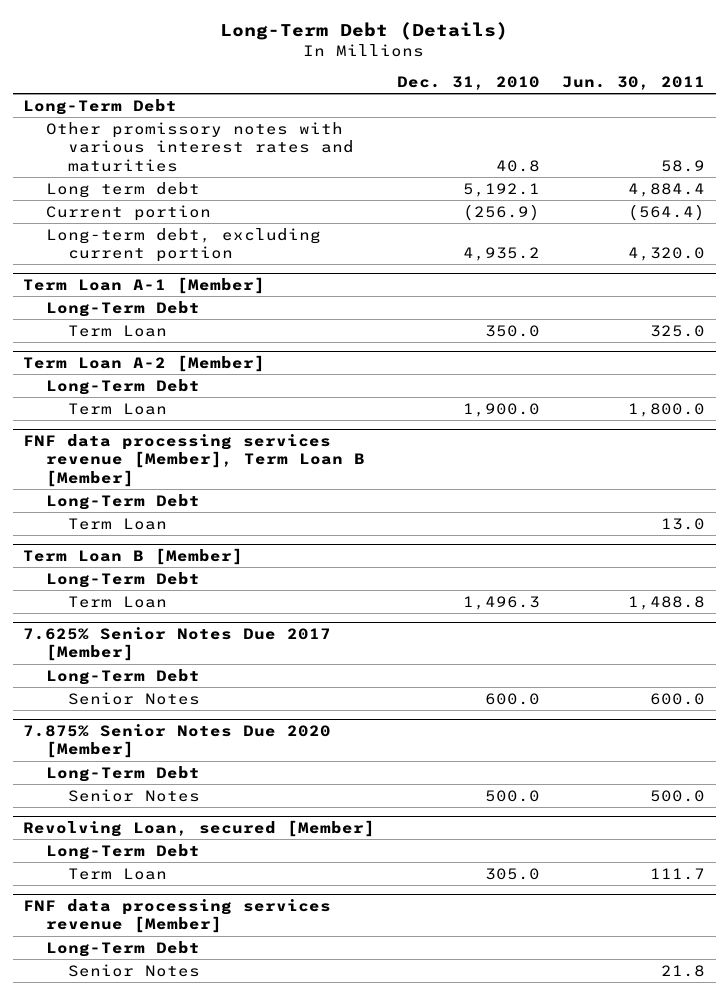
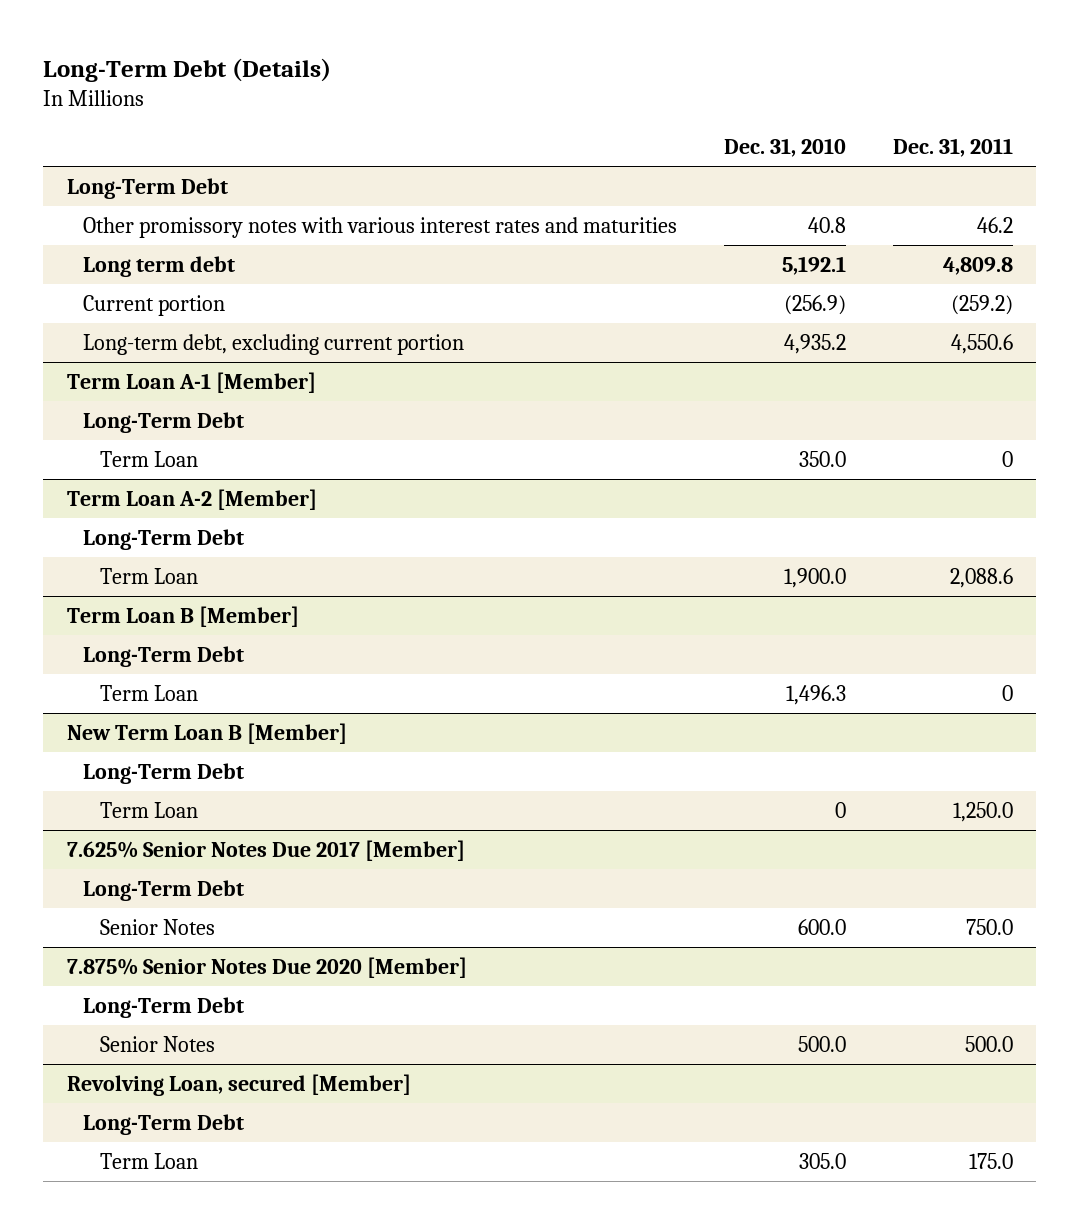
- | Dec. 31, 2010 | Jun. 30, 2011
+ | Dec. 31, 2010 | Dec. 31, 2011
- FNF data processing services revenue [Member], Term Loan B [Member]
- Long-Term Debt
- Term Loan | | 13.0
+ New Term Loan B [Member]
+ Long-Term Debt
+ Term Loan | 0 | 1,250.0
- FNF data processing services revenue [Member]
- Long-Term Debt
- Senior Notes | | 21.8

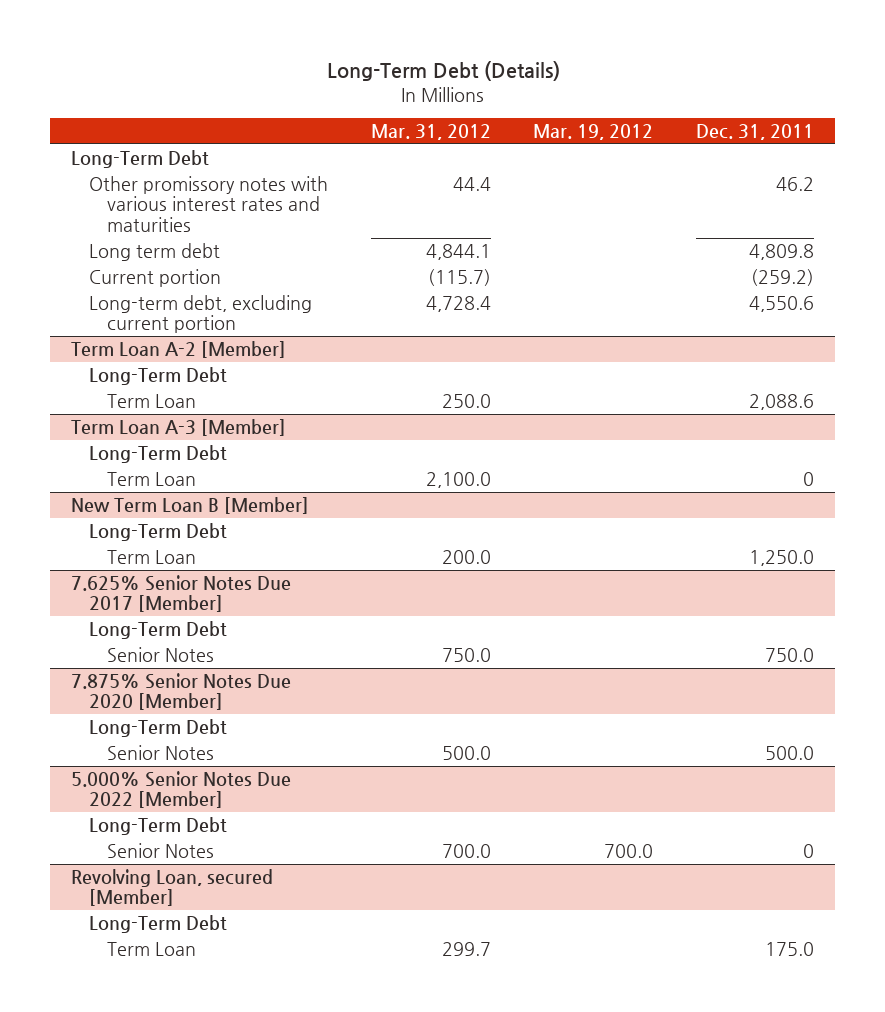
- | Dec. 31, 2010 | Dec. 31, 2011
+ | Mar. 31, 2012 | Mar. 19, 2012 | Dec. 31, 2011
- Term Loan A-1 [Member]
- Long-Term Debt
- Term Loan | 350.0 | 0
- Term Loan B [Member]
+ Term Loan A-3 [Member]
+ 5.000% Senior Notes Due 2022 [Member]
+ Long-Term Debt
+ Senior Notes | 700.0 | 700.0 | 0

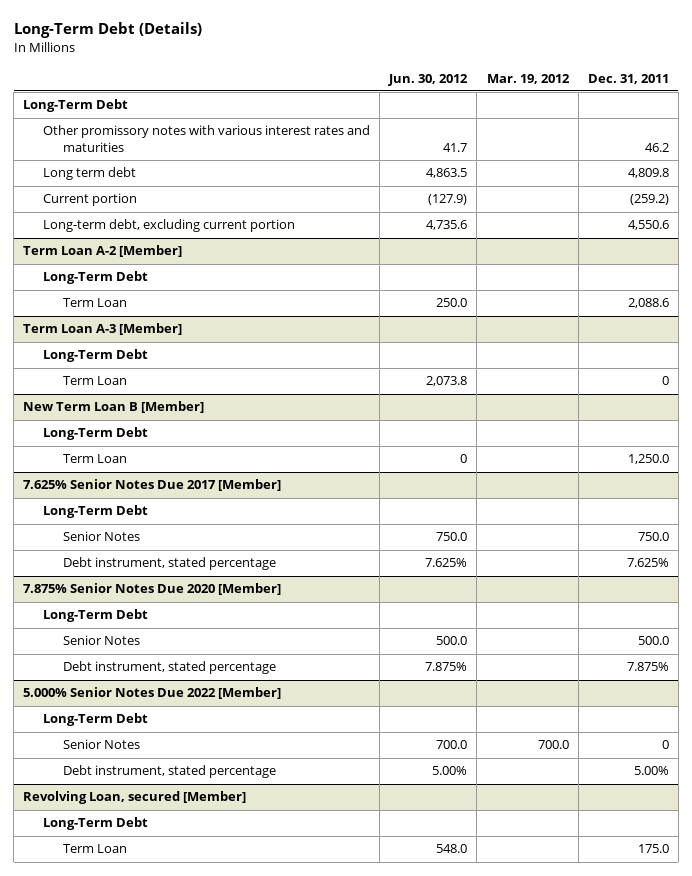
- | Mar. 31, 2012 | Mar. 19, 2012 | Dec. 31, 2011
+ | Jun. 30, 2012 | Mar. 19, 2012 | Dec. 31, 2011
@ 7.625% Senior Notes Due 2017 [Member]
+ Debt instrument, stated percentage | 7.625% | | 7.625%
@ 7.875% Senior Notes Due 2020 [Member]
+ Debt instrument, stated percentage | 7.875% | | 7.875%
@ 5.000% Senior Notes Due 2022 [Member]
+ Debt instrument, stated percentage | 5.00% | | 5.00%

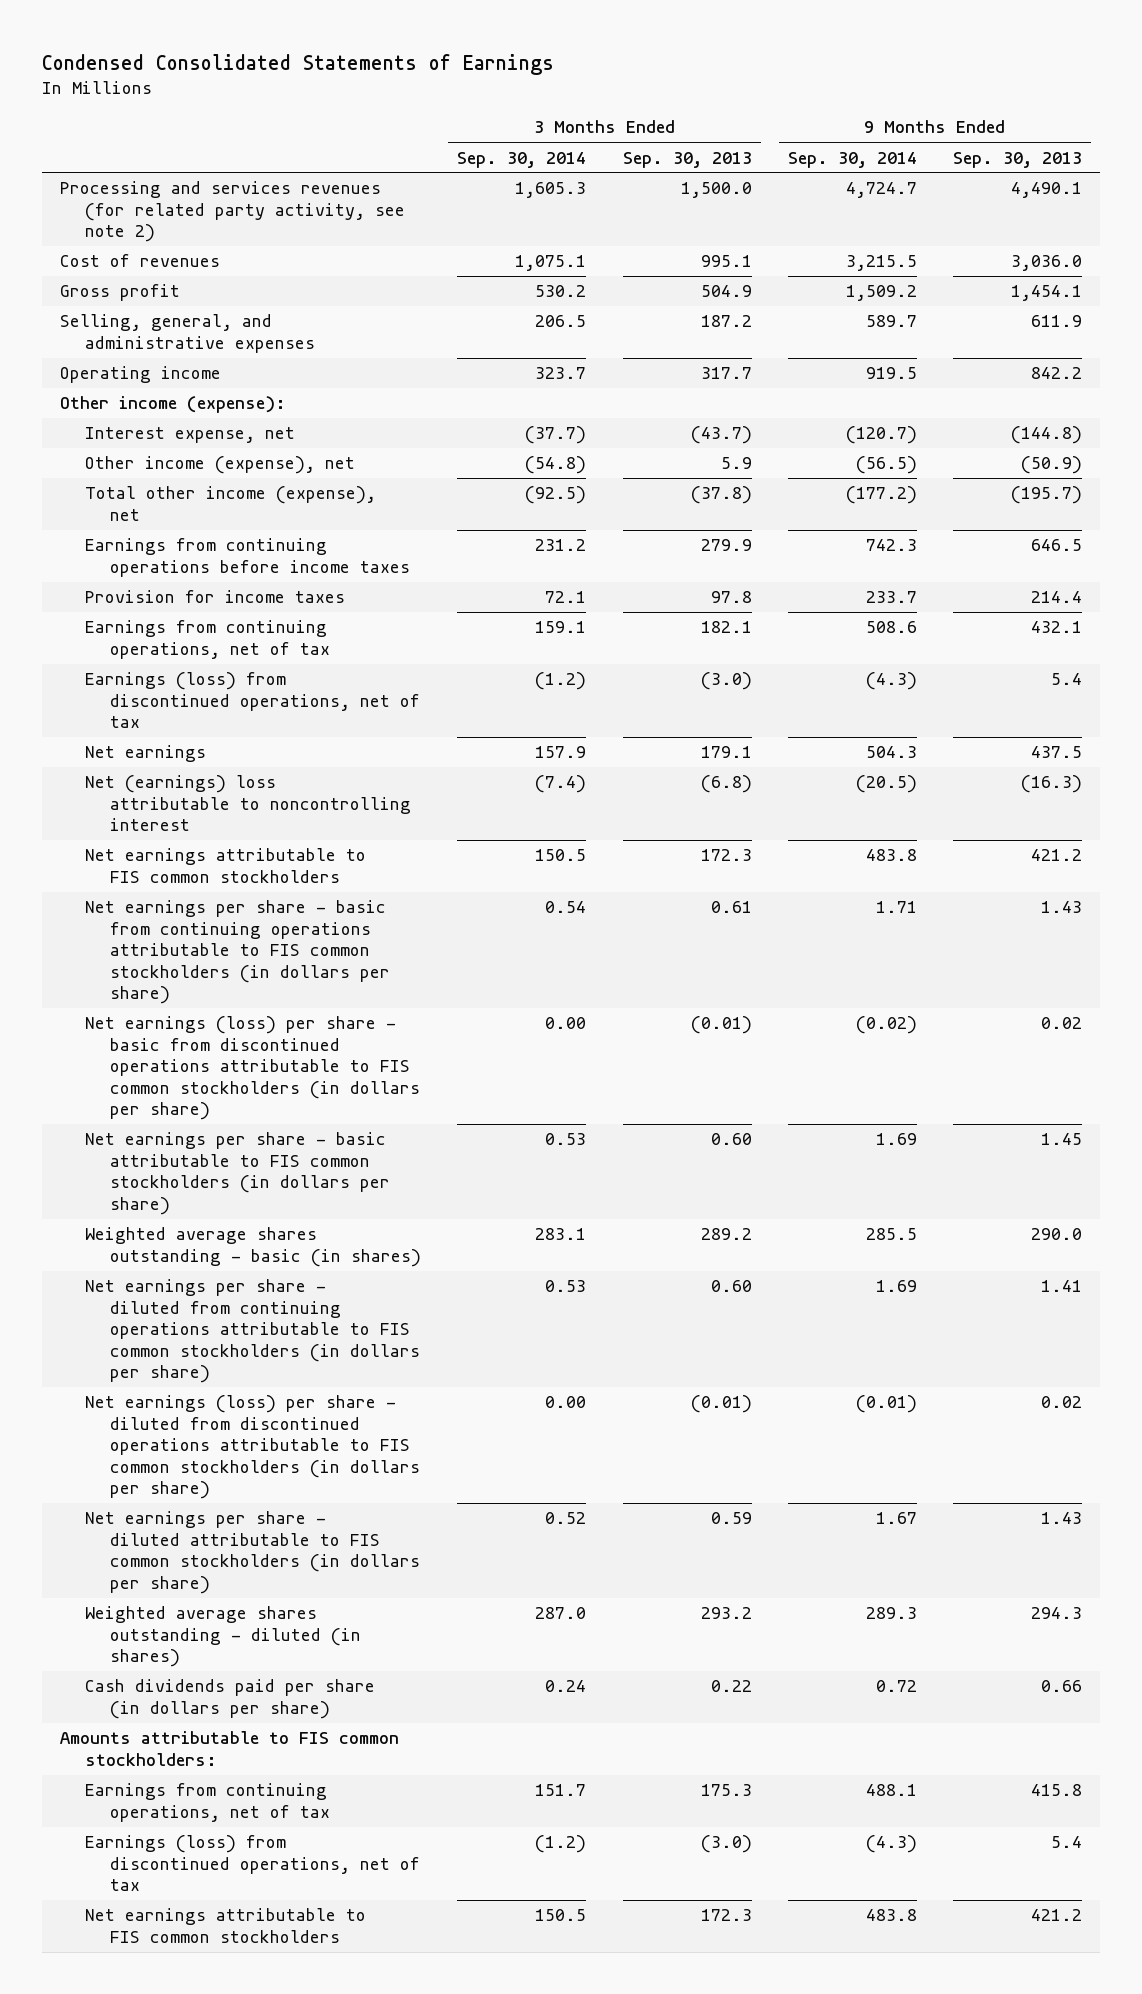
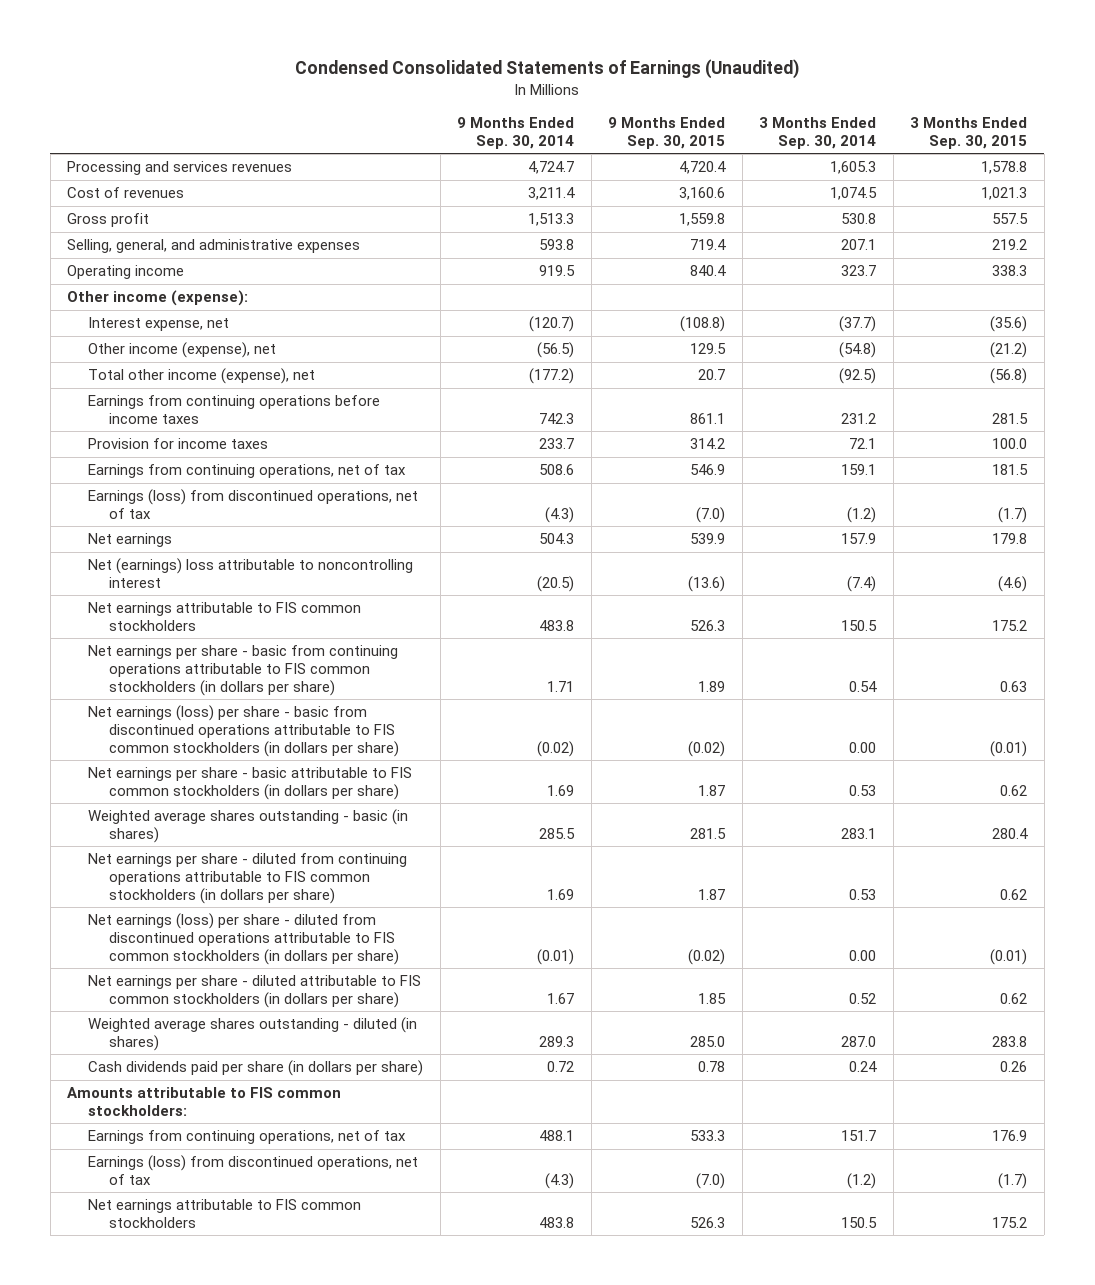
- Condensed Consolidated Statements of Earnings
+ Condensed Consolidated Statements of Earnings (Unaudited)
- | 3 Months Ended Sep. 30, 2014 | 3 Months Ended Sep. 30, 2013 | 9 Months Ended Sep. 30, 2014 | 9 Months Ended Sep. 30, 2013
+ | 9 Months Ended Sep. 30, 2014 | 9 Months Ended Sep. 30, 2015 | 3 Months Ended Sep. 30, 2014 | 3 Months Ended Sep. 30, 2015
- Processing and services revenues (for related party activity, see note 2) | 1,605.3 | 1,500.0 | 4,724.7 | 4,490.1
- Cost of revenues | 1,075.1 | 995.1 | 3,215.5 | 3,036.0
- Gross profit | 530.2 | 504.9 | 1,509.2 | 1,454.1
- Selling, general, and administrative expenses | 206.5 | 187.2 | 589.7 | 611.9
+ Processing and services revenues | 4,724.7 | 4,720.4 | 1,605.3 | 1,578.8
+ Cost of revenues | 3,211.4 | 3,160.6 | 1,074.5 | 1,021.3
+ Gross profit | 1,513.3 | 1,559.8 | 530.8 | 557.5
+ Selling, general, and administrative expenses | 593.8 | 719.4 | 207.1 | 219.2

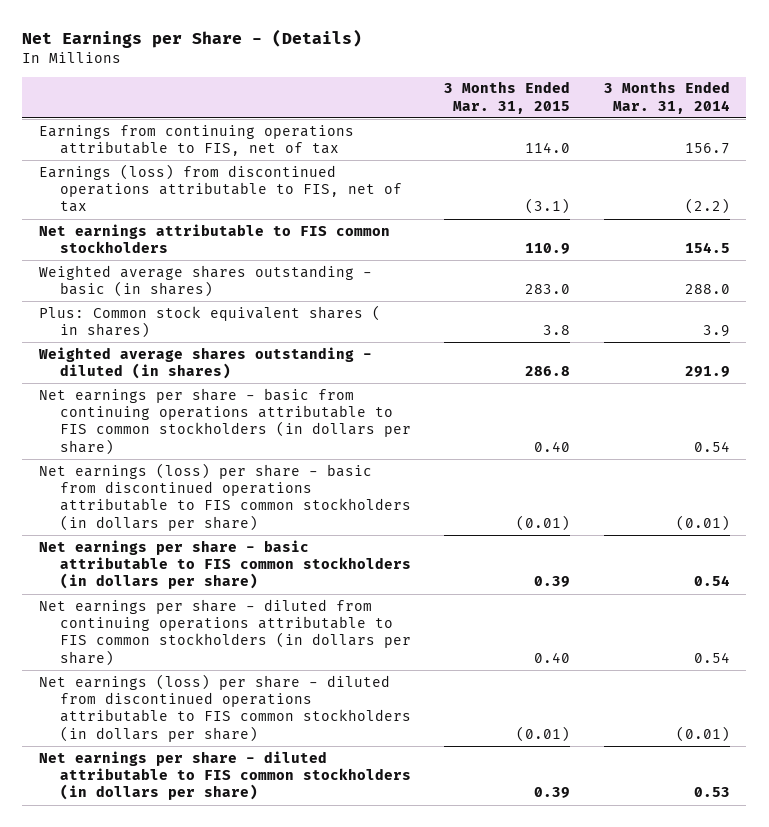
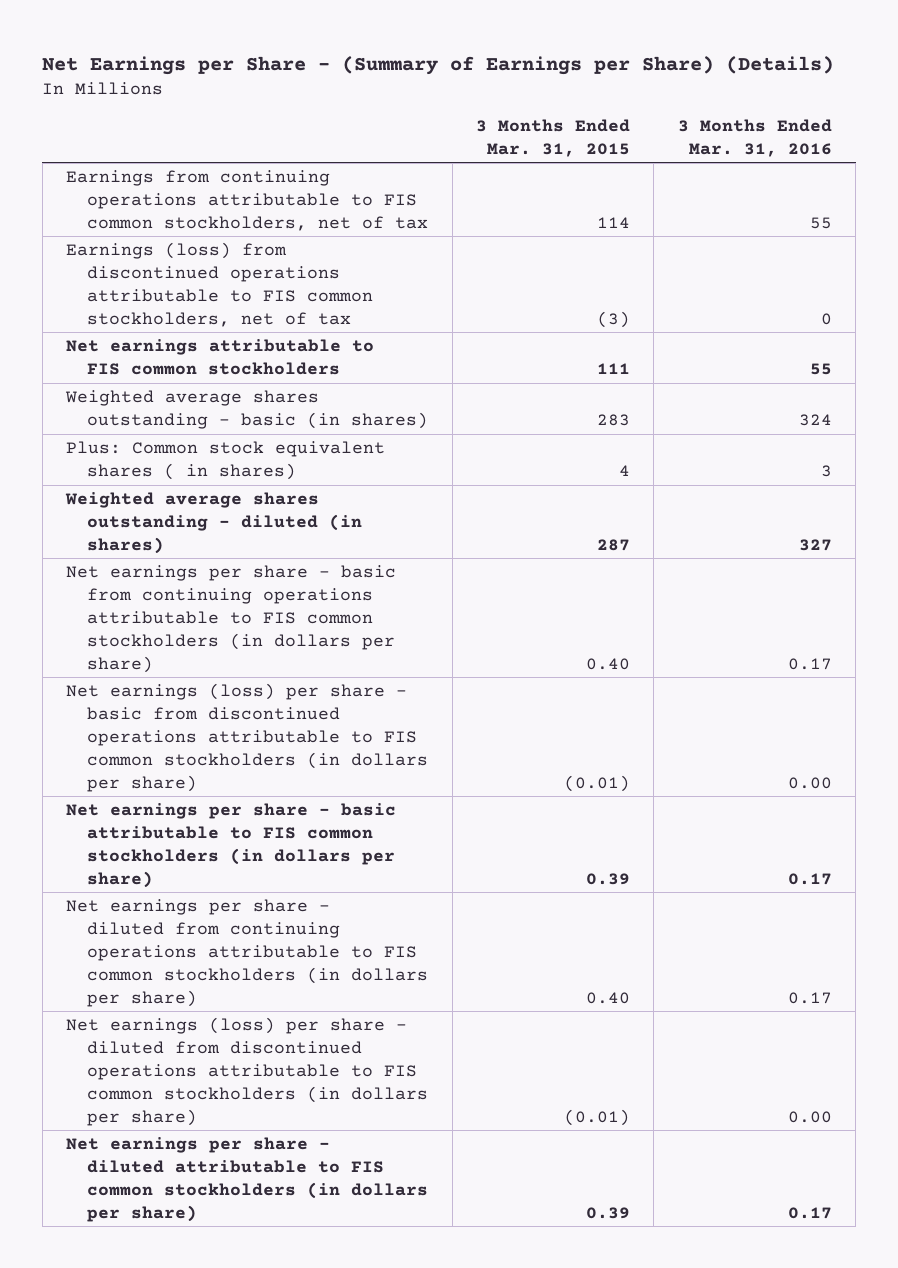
- Net Earnings per Share - (Details)
+ Net Earnings per Share - (Summary of Earnings per Share) (Details)
- | 3 Months Ended Mar. 31, 2015 | 3 Months Ended Mar. 31, 2014
+ | 3 Months Ended Mar. 31, 2015 | 3 Months Ended Mar. 31, 2016
- Earnings from continuing operations attributable to FIS, net of tax | 114.0 | 156.7
- Earnings (loss) from discontinued operations attributable to FIS, net of tax | (3.1) | (2.2)
- Net earnings attributable to FIS common stockholders | 110.9 | 154.5
- Weighted average shares outstanding - basic (in shares) | 283.0 | 288.0
- Plus: Common stock equivalent shares ( in shares) | 3.8 | 3.9
- Weighted average shares outstanding - diluted (in shares) | 286.8 | 291.9
+ Earnings from continuing operations attributable to FIS common stockholders, net of tax | 114 | 55
+ Earnings (loss) from discontinued operations attributable to FIS common stockholders, net of tax | (3) | 0
+ Net earnings attributable to FIS common stockholders | 111 | 55
+ Weighted average shares outstanding - basic (in shares) | 283 | 324
+ Plus: Common stock equivalent shares ( in shares) | 4 | 3
+ Weighted average shares outstanding - diluted (in shares) | 287 | 327

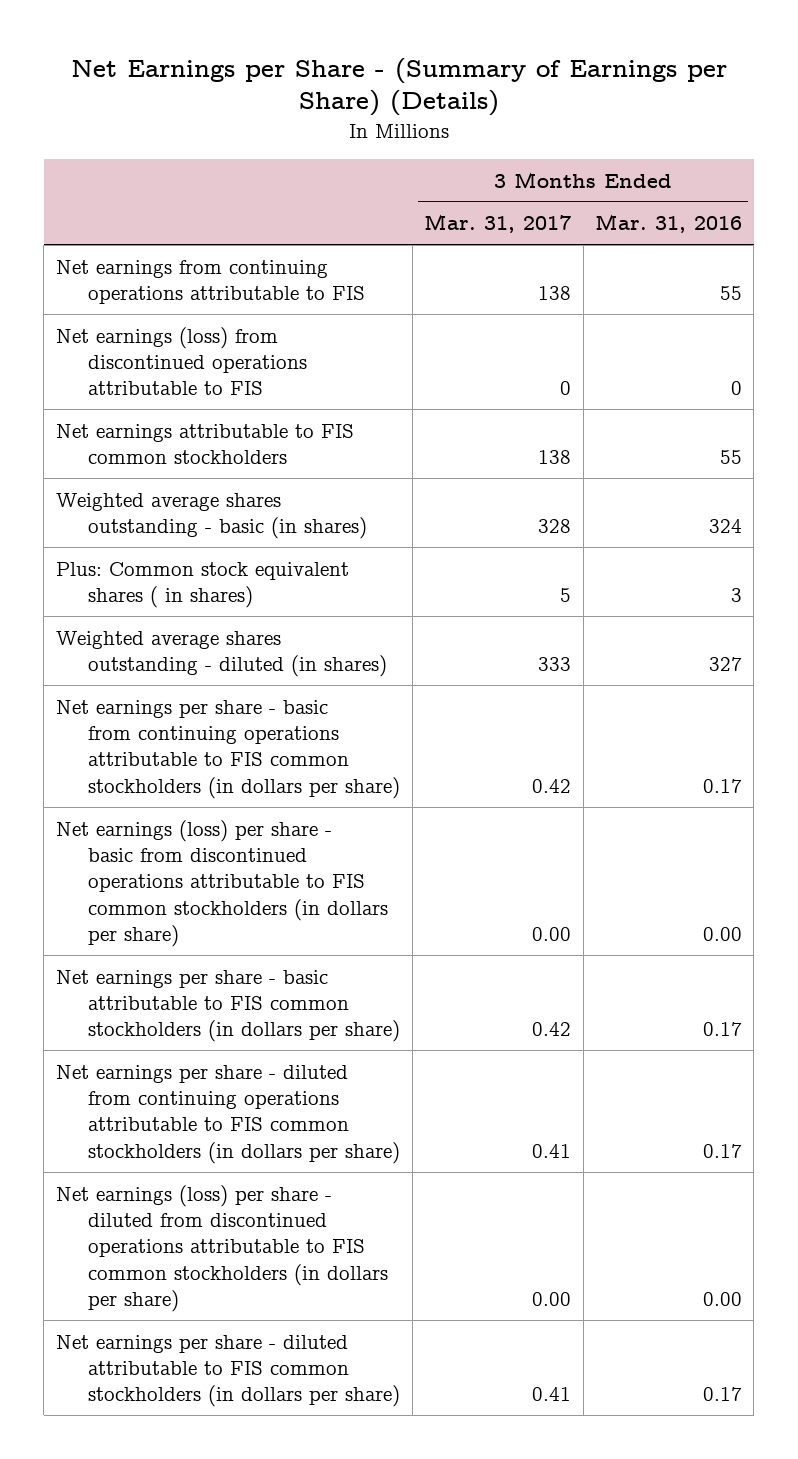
- | 3 Months Ended Mar. 31, 2015 | 3 Months Ended Mar. 31, 2016
+ | 3 Months Ended Mar. 31, 2017 | 3 Months Ended Mar. 31, 2016
- Earnings from continuing operations attributable to FIS common stockholders, net of tax | 114 | 55
- Earnings (loss) from discontinued operations attributable to FIS common stockholders, net of tax | (3) | 0
+ Net earnings from continuing operations attributable to FIS | 138 | 55
+ Net earnings (loss) from discontinued operations attributable to FIS | 0 | 0

